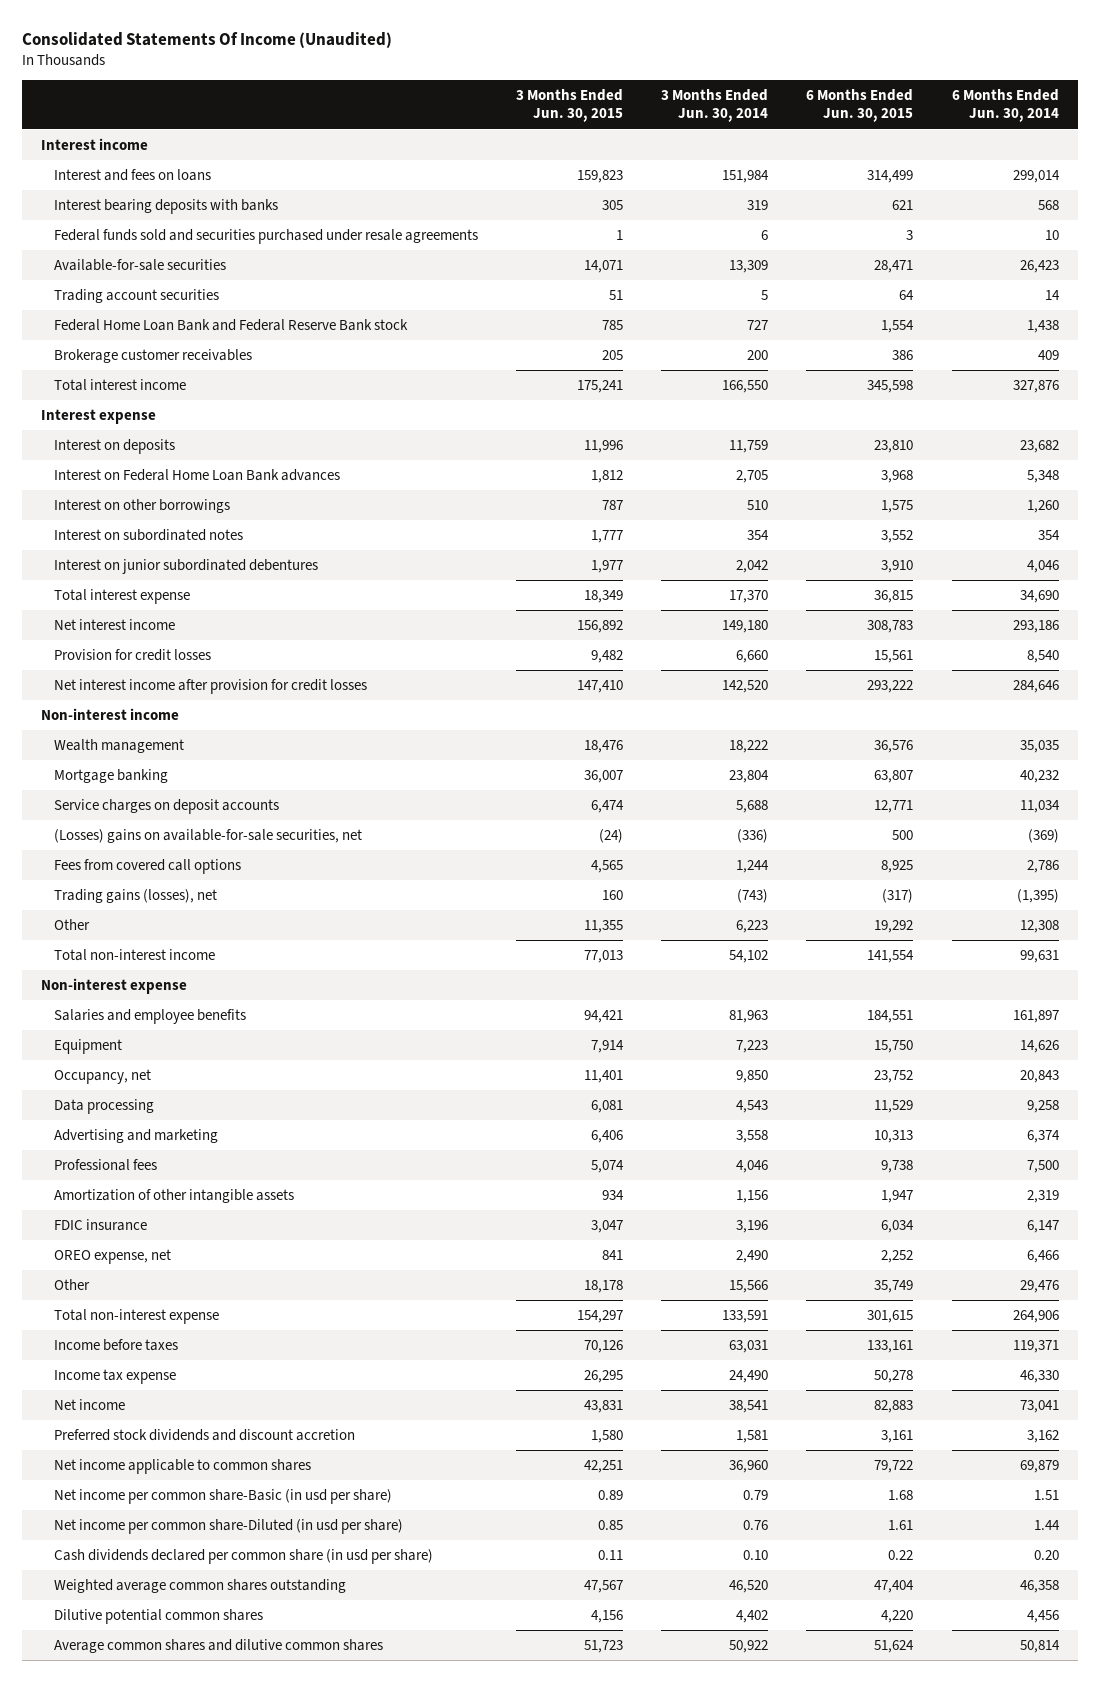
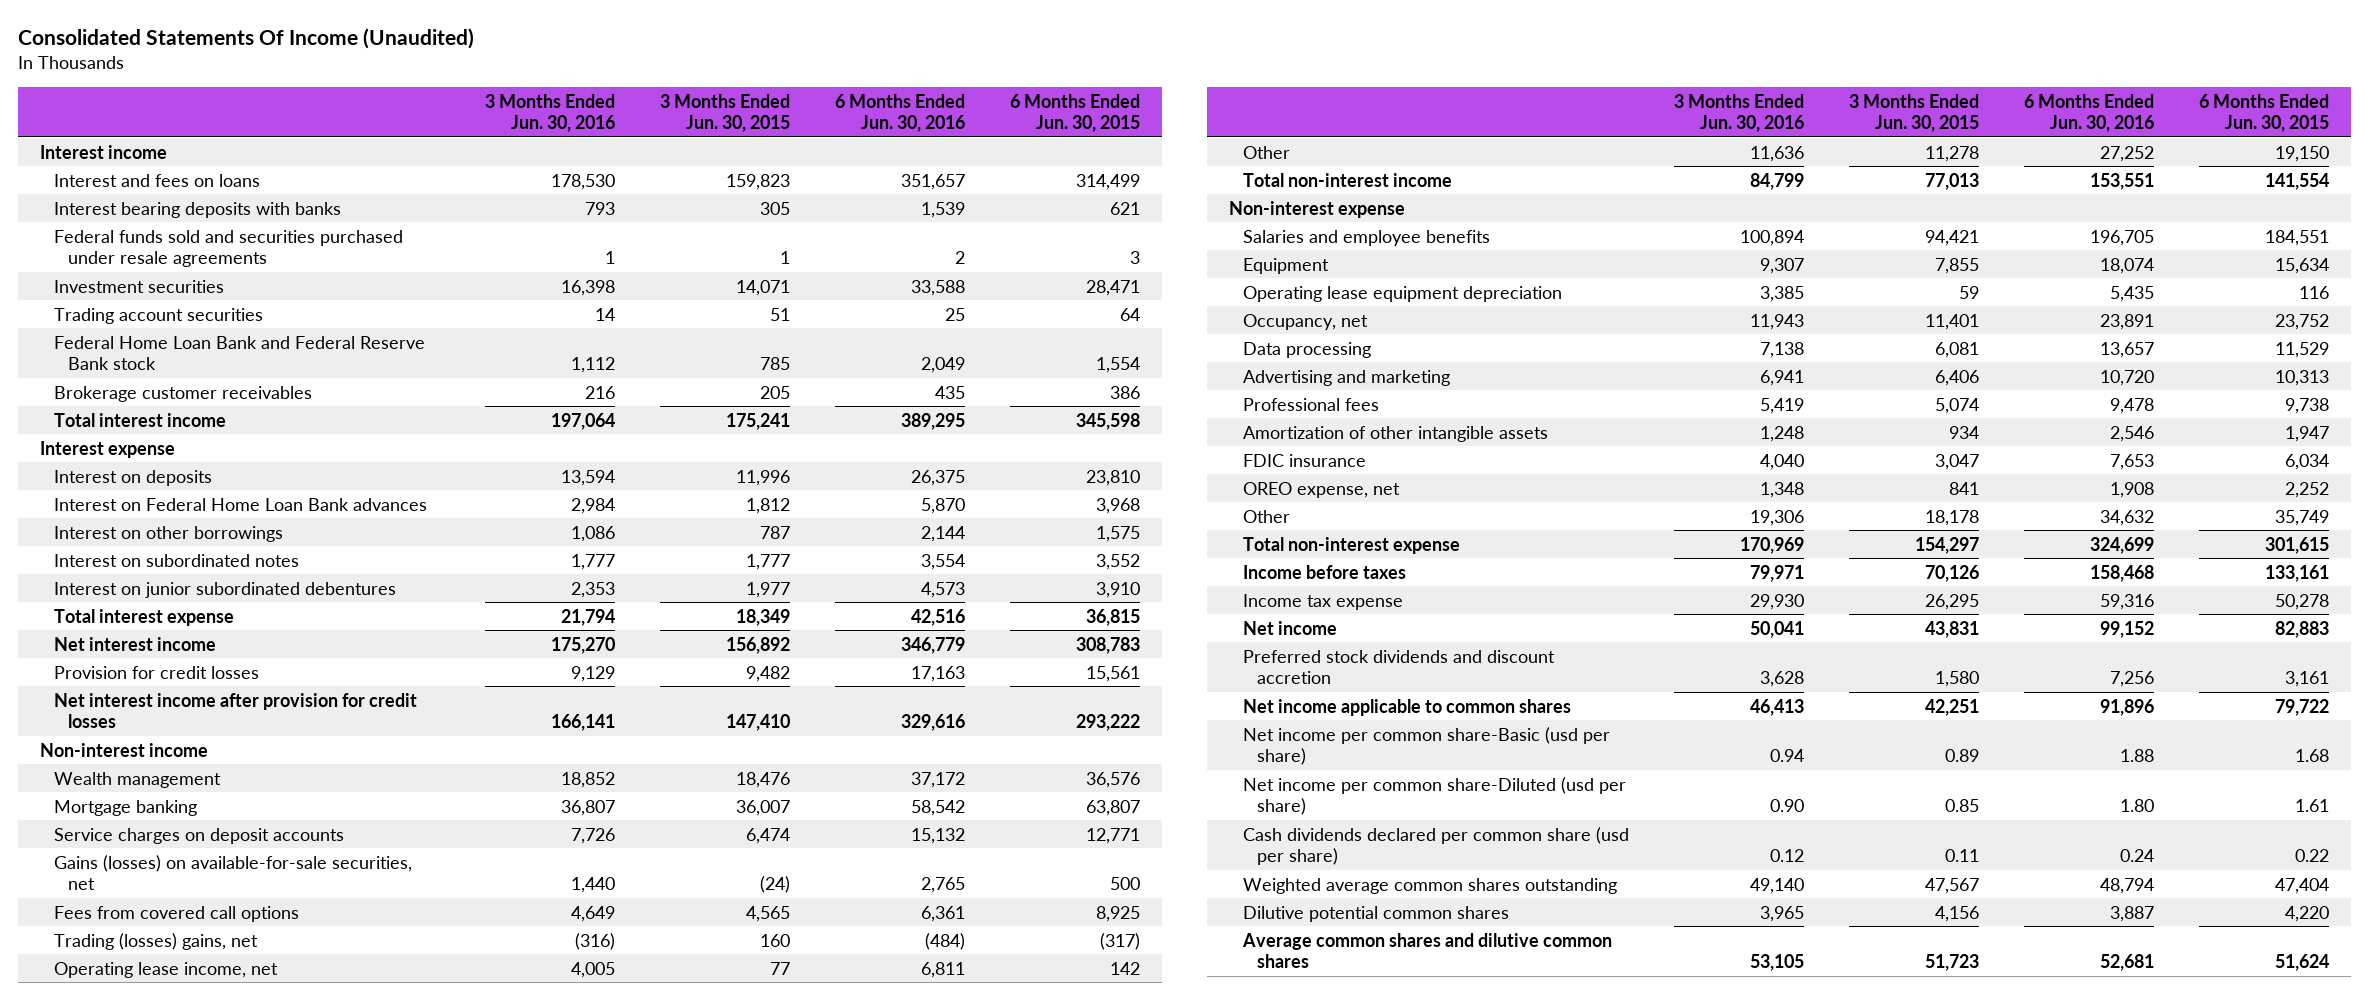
- | 3 Months Ended Jun. 30, 2015 | 3 Months Ended Jun. 30, 2014 | 6 Months Ended Jun. 30, 2015 | 6 Months Ended Jun. 30, 2014
+ | 3 Months Ended Jun. 30, 2016 | 3 Months Ended Jun. 30, 2015 | 6 Months Ended Jun. 30, 2016 | 6 Months Ended Jun. 30, 2015
- Available-for-sale securities | 14,071 | 13,309 | 28,471 | 26,423
+ Investment securities | 16,398 | 14,071 | 33,588 | 28,471
- (Losses) gains on available-for-sale securities, net | (24) | (336) | 500 | (369)
+ Gains (losses) on available-for-sale securities, net | 1,440 | (24) | 2,765 | 500
- Trading gains (losses), net | 160 | (743) | (317) | (1,395)
- Other | 11,355 | 6,223 | 19,292 | 12,308
+ Trading (losses) gains, net | (316) | 160 | (484) | (317)
+ Operating lease income, net | 4,005 | 77 | 6,811 | 142
+ Other | 11,636 | 11,278 | 27,252 | 19,150
- Equipment | 7,914 | 7,223 | 15,750 | 14,626
+ Equipment | 9,307 | 7,855 | 18,074 | 15,634
+ Operating lease equipment depreciation | 3,385 | 59 | 5,435 | 116
- Net income per common share-Basic (in usd per share) | 0.89 | 0.79 | 1.68 | 1.51
- Net income per common share-Diluted (in usd per share) | 0.85 | 0.76 | 1.61 | 1.44
- Cash dividends declared per common share (in usd per share) | 0.11 | 0.10 | 0.22 | 0.20
+ Net income per common share-Basic (usd per share) | 0.94 | 0.89 | 1.88 | 1.68
+ Net income per common share-Diluted (usd per share) | 0.90 | 0.85 | 1.80 | 1.61
+ Cash dividends declared per common share (usd per share) | 0.12 | 0.11 | 0.24 | 0.22

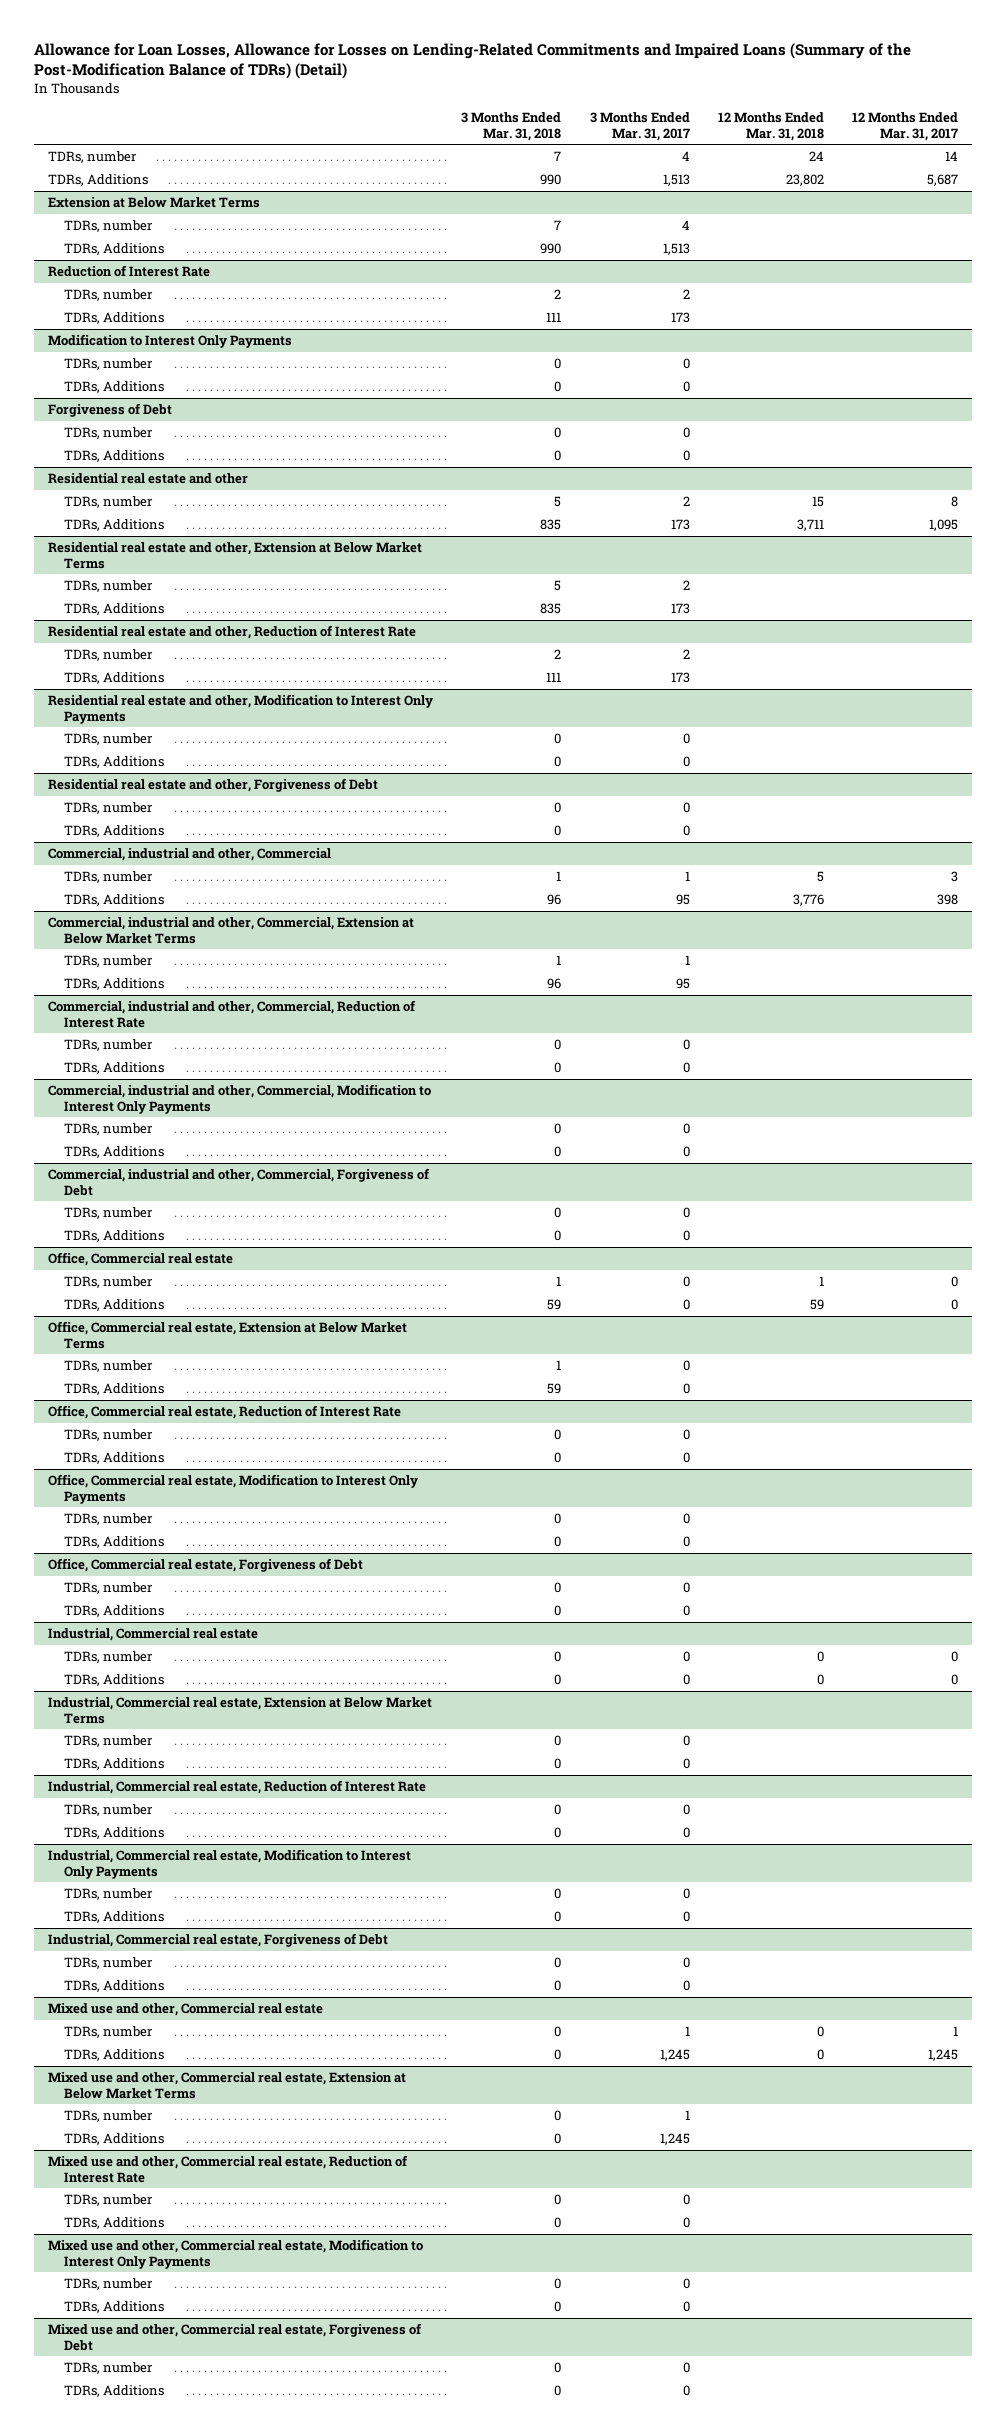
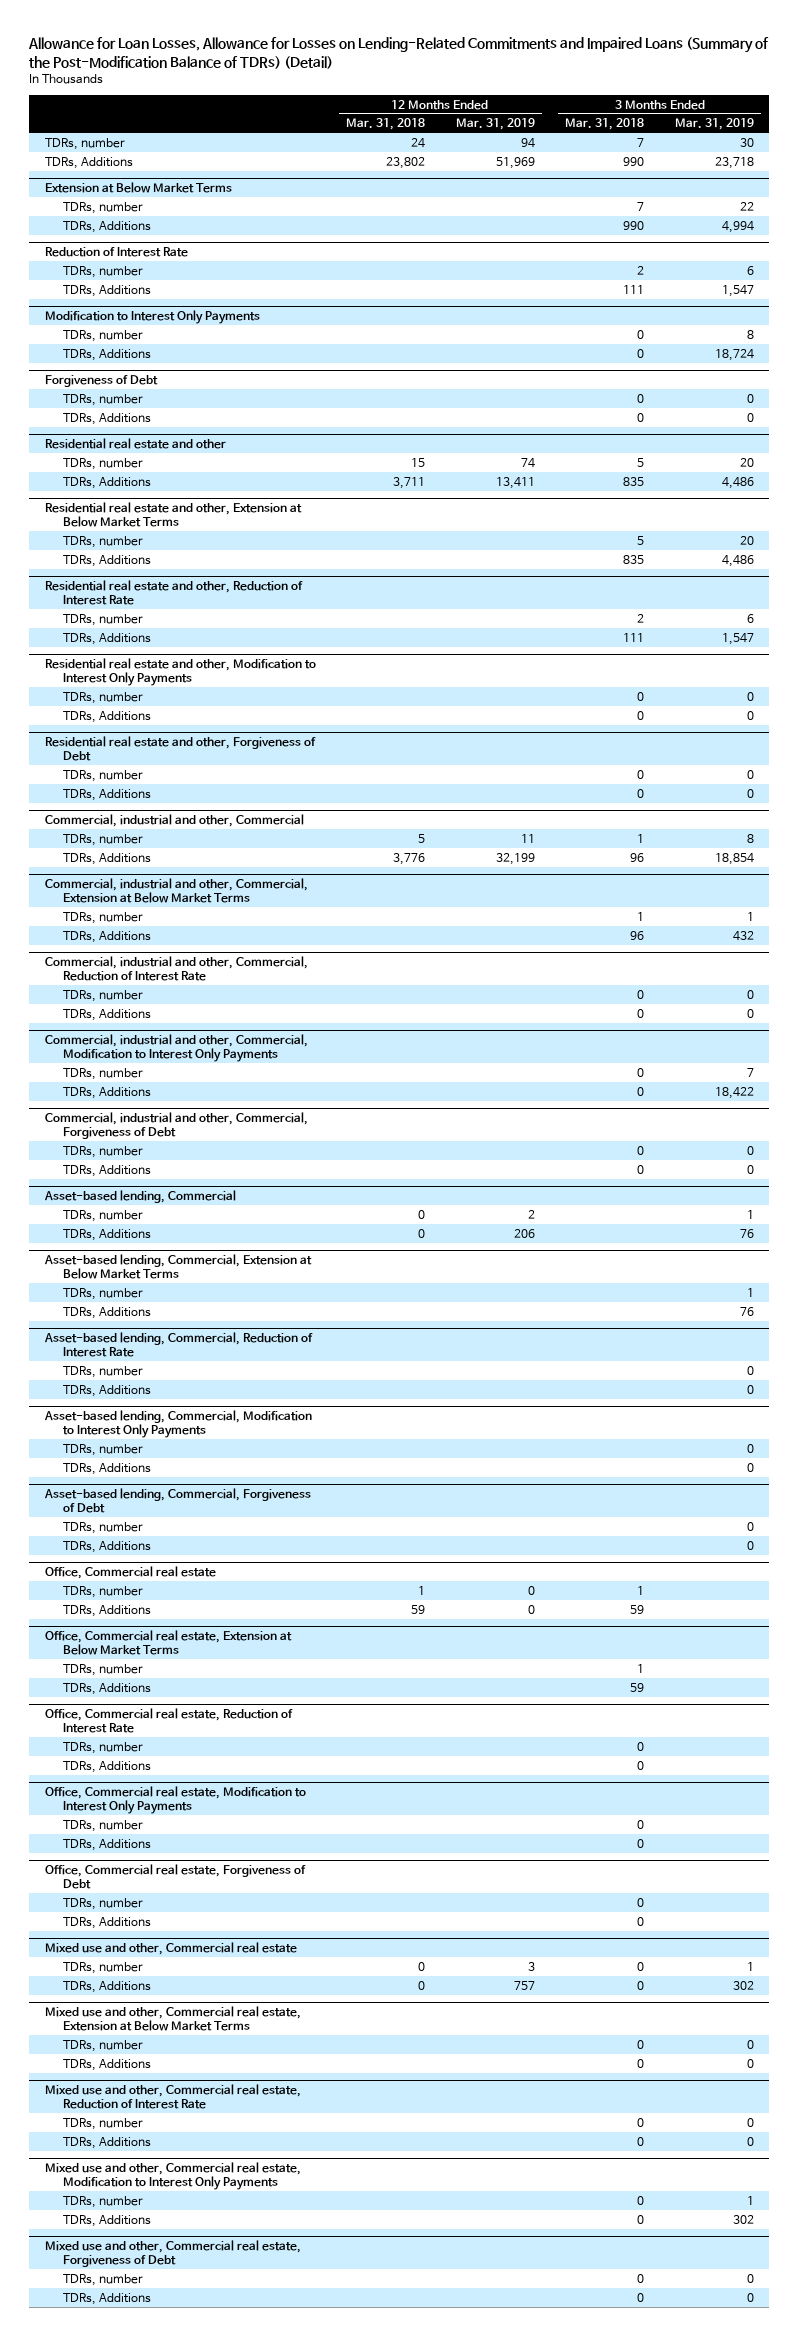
- | 3 Months Ended Mar. 31, 2018 | 3 Months Ended Mar. 31, 2017 | 12 Months Ended Mar. 31, 2018 | 12 Months Ended Mar. 31, 2017
+ | 12 Months Ended Mar. 31, 2018 | 12 Months Ended Mar. 31, 2019 | 3 Months Ended Mar. 31, 2018 | 3 Months Ended Mar. 31, 2019
+ Asset-based lending, Commercial
+ TDRs, number | 0 | 2 | | 1
+ TDRs, Additions | 0 | 206 | | 76
+ Asset-based lending, Commercial, Extension at Below Market Terms
+ TDRs, number | | | | 1
+ TDRs, Additions | | | | 76
+ Asset-based lending, Commercial, Reduction of Interest Rate
+ TDRs, number | | | | 0
+ TDRs, Additions | | | | 0
+ Asset-based lending, Commercial, Modification to Interest Only Payments
+ TDRs, number | | | | 0
+ TDRs, Additions | | | | 0
+ Asset-based lending, Commercial, Forgiveness of Debt
+ TDRs, number | | | | 0
+ TDRs, Additions | | | | 0
- Industrial, Commercial real estate
- TDRs, number | 0 | 0 | 0 | 0
- TDRs, Additions | 0 | 0 | 0 | 0
- Industrial, Commercial real estate, Extension at Below Market Terms
- TDRs, number | 0 | 0 | |
- TDRs, Additions | 0 | 0 | |
- Industrial, Commercial real estate, Reduction of Interest Rate
- TDRs, number | 0 | 0 | |
- TDRs, Additions | 0 | 0 | |
- Industrial, Commercial real estate, Modification to Interest Only Payments
- TDRs, number | 0 | 0 | |
- TDRs, Additions | 0 | 0 | |
- Industrial, Commercial real estate, Forgiveness of Debt
- TDRs, number | 0 | 0 | |
- TDRs, Additions | 0 | 0 | |

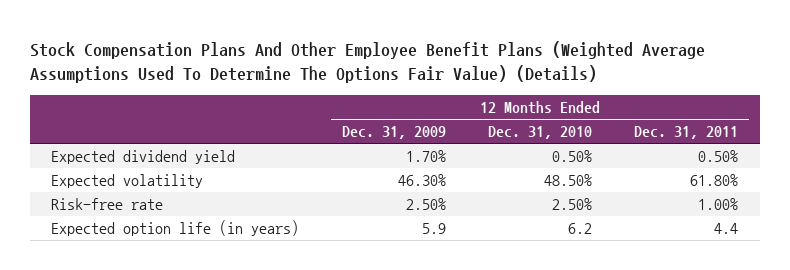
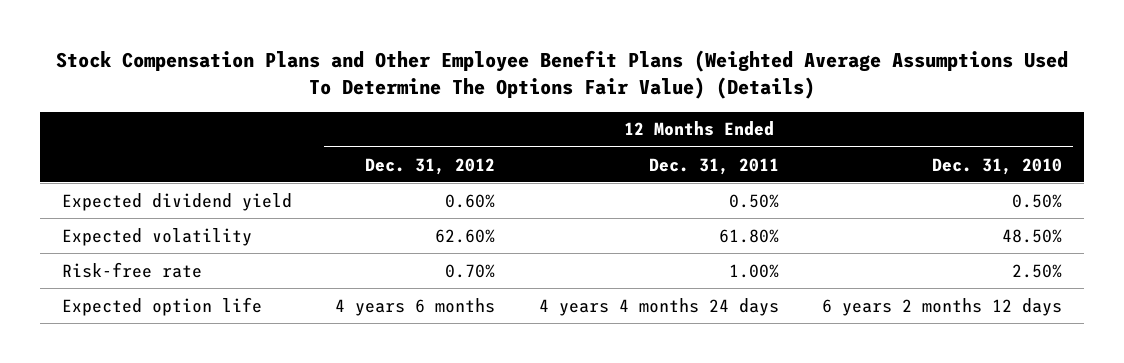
- Stock Compensation Plans And Other Employee Benefit Plans (Weighted Average Assumptions Used To Determine The Options Fair Value) (Details)
+ Stock Compensation Plans and Other Employee Benefit Plans (Weighted Average Assumptions Used To Determine The Options Fair Value) (Details)
- | 12 Months Ended Dec. 31, 2009 | 12 Months Ended Dec. 31, 2010 | 12 Months Ended Dec. 31, 2011
+ | 12 Months Ended Dec. 31, 2012 | 12 Months Ended Dec. 31, 2011 | 12 Months Ended Dec. 31, 2010
- Expected option life (in years) | 5.9 | 6.2 | 4.4
+ Expected option life | 4 years 6 months | 4 years 4 months 24 days | 6 years 2 months 12 days

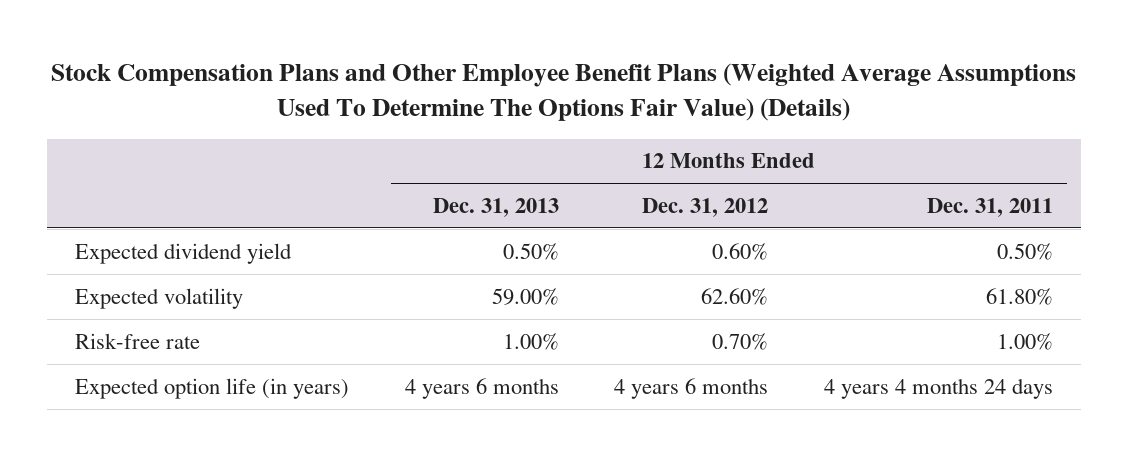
- | 12 Months Ended Dec. 31, 2012 | 12 Months Ended Dec. 31, 2011 | 12 Months Ended Dec. 31, 2010
+ | 12 Months Ended Dec. 31, 2013 | 12 Months Ended Dec. 31, 2012 | 12 Months Ended Dec. 31, 2011
- Expected option life | 4 years 6 months | 4 years 4 months 24 days | 6 years 2 months 12 days
+ Expected option life (in years) | 4 years 6 months | 4 years 6 months | 4 years 4 months 24 days

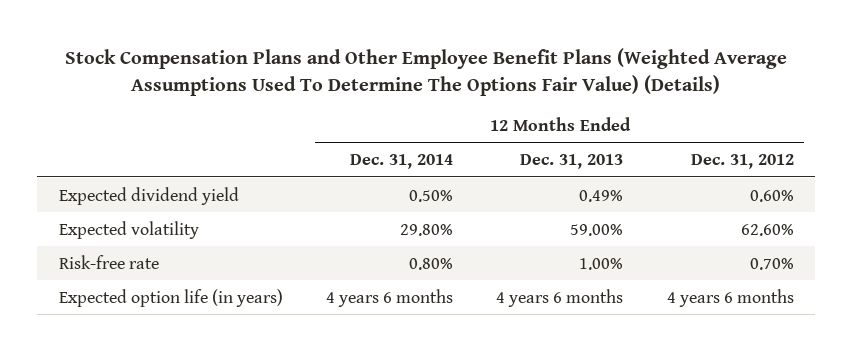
- | 12 Months Ended Dec. 31, 2013 | 12 Months Ended Dec. 31, 2012 | 12 Months Ended Dec. 31, 2011
+ | 12 Months Ended Dec. 31, 2014 | 12 Months Ended Dec. 31, 2013 | 12 Months Ended Dec. 31, 2012
- Expected dividend yield | 0.50% | 0.60% | 0.50%
+ Expected dividend yield | 0.50% | 0.49% | 0.60%

